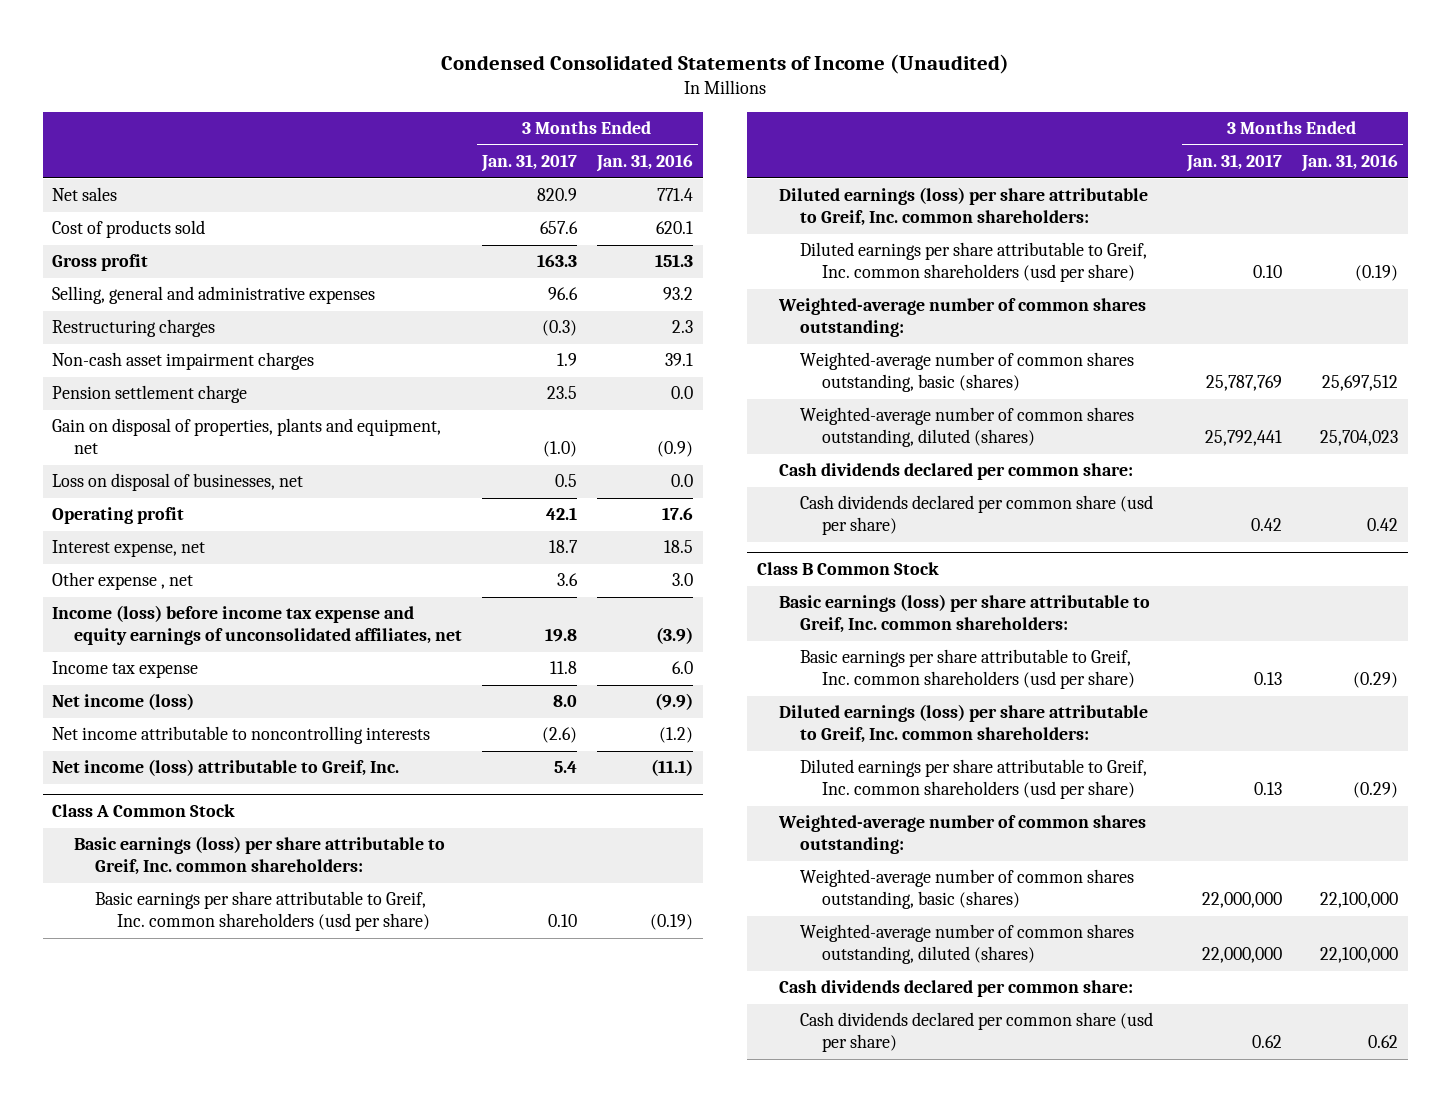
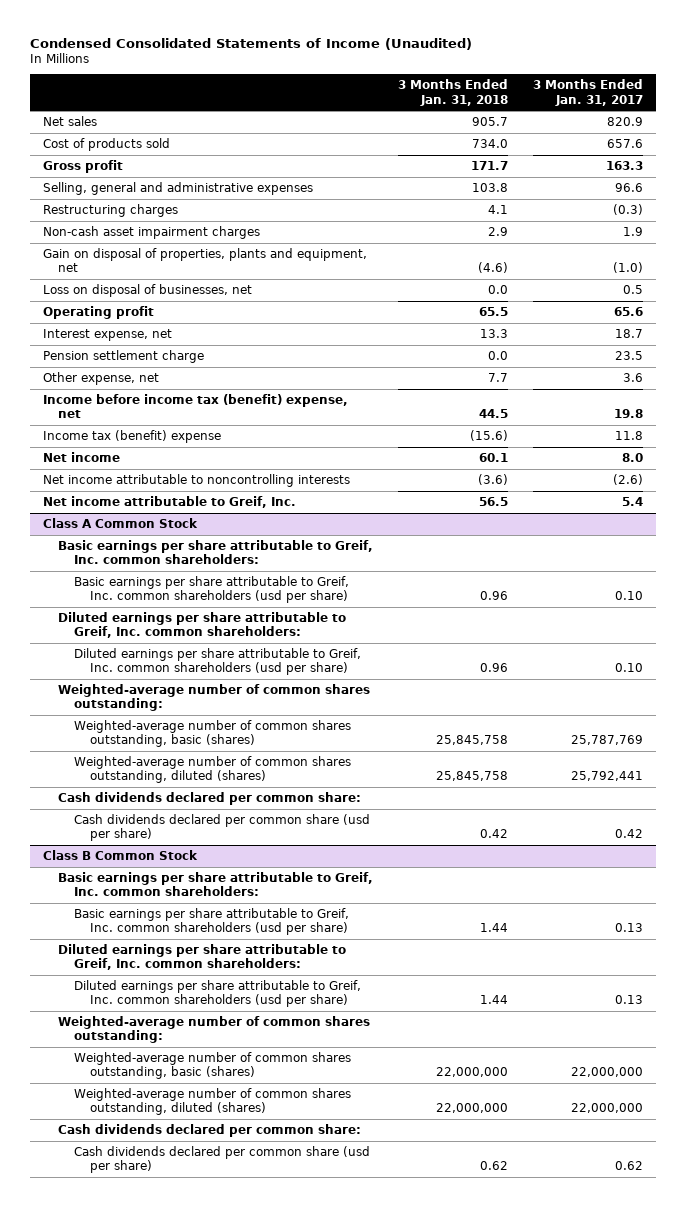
- | 3 Months Ended Jan. 31, 2017 | 3 Months Ended Jan. 31, 2016
+ | 3 Months Ended Jan. 31, 2018 | 3 Months Ended Jan. 31, 2017
- Operating profit | 42.1 | 17.6
+ Operating profit | 65.5 | 65.6
- Other expense , net | 3.6 | 3.0
- Income (loss) before income tax expense and equity earnings of unconsolidated affiliates, net | 19.8 | (3.9)
- Income tax expense | 11.8 | 6.0
- Net income (loss) | 8.0 | (9.9)
moved down: Pension settlement charge | 0.0 | 23.5
+ Other expense, net | 7.7 | 3.6
+ Income before income tax (benefit) expense, net | 44.5 | 19.8
+ Income tax (benefit) expense | (15.6) | 11.8
+ Net income | 60.1 | 8.0
- Net income (loss) attributable to Greif, Inc. | 5.4 | (11.1)
+ Net income attributable to Greif, Inc. | 56.5 | 5.4
@ Class A Common Stock
- Basic earnings (loss) per share attributable to Greif, Inc. common shareholders:
+ Basic earnings per share attributable to Greif, Inc. common shareholders:
- Diluted earnings (loss) per share attributable to Greif, Inc. common shareholders:
+ Diluted earnings per share attributable to Greif, Inc. common shareholders:
@ Class B Common Stock
- Basic earnings (loss) per share attributable to Greif, Inc. common shareholders:
+ Basic earnings per share attributable to Greif, Inc. common shareholders:
- Diluted earnings (loss) per share attributable to Greif, Inc. common shareholders:
+ Diluted earnings per share attributable to Greif, Inc. common shareholders:

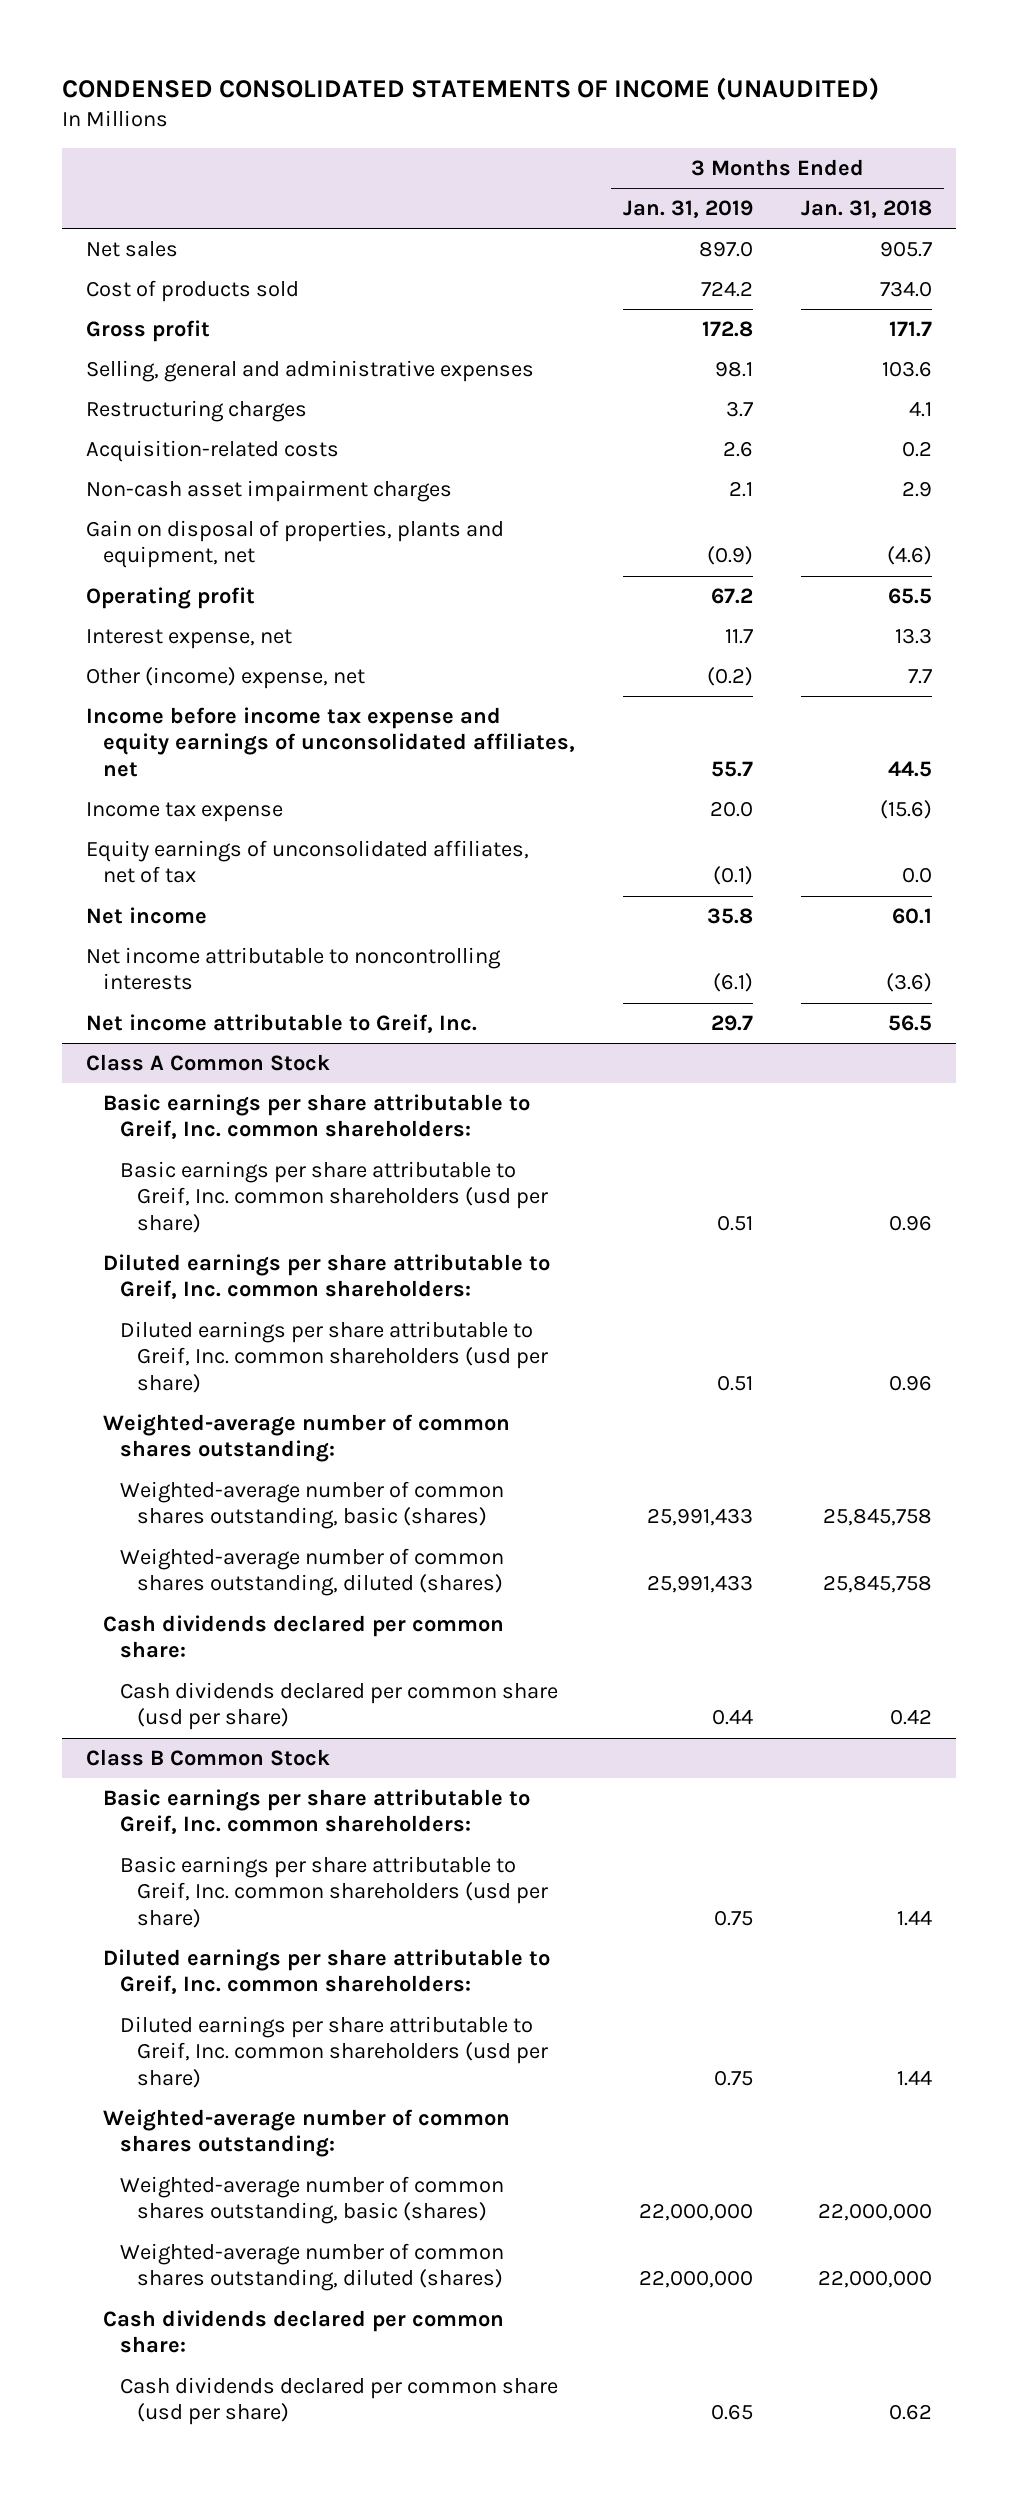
- Condensed Consolidated Statements of Income (Unaudited)
+ CONDENSED CONSOLIDATED STATEMENTS OF INCOME (UNAUDITED)
- | 3 Months Ended Jan. 31, 2018 | 3 Months Ended Jan. 31, 2017
+ | 3 Months Ended Jan. 31, 2019 | 3 Months Ended Jan. 31, 2018
- Selling, general and administrative expenses | 103.8 | 96.6
+ Selling, general and administrative expenses | 98.1 | 103.6
+ Acquisition-related costs | 2.6 | 0.2
- Loss on disposal of businesses, net | 0.0 | 0.5
- Pension settlement charge | 0.0 | 23.5
- Other expense, net | 7.7 | 3.6
- Income before income tax (benefit) expense, net | 44.5 | 19.8
- Income tax (benefit) expense | (15.6) | 11.8
+ Other (income) expense, net | (0.2) | 7.7
+ Income before income tax expense and equity earnings of unconsolidated affiliates, net | 55.7 | 44.5
+ Income tax expense | 20.0 | (15.6)
+ Equity earnings of unconsolidated affiliates, net of tax | (0.1) | 0.0

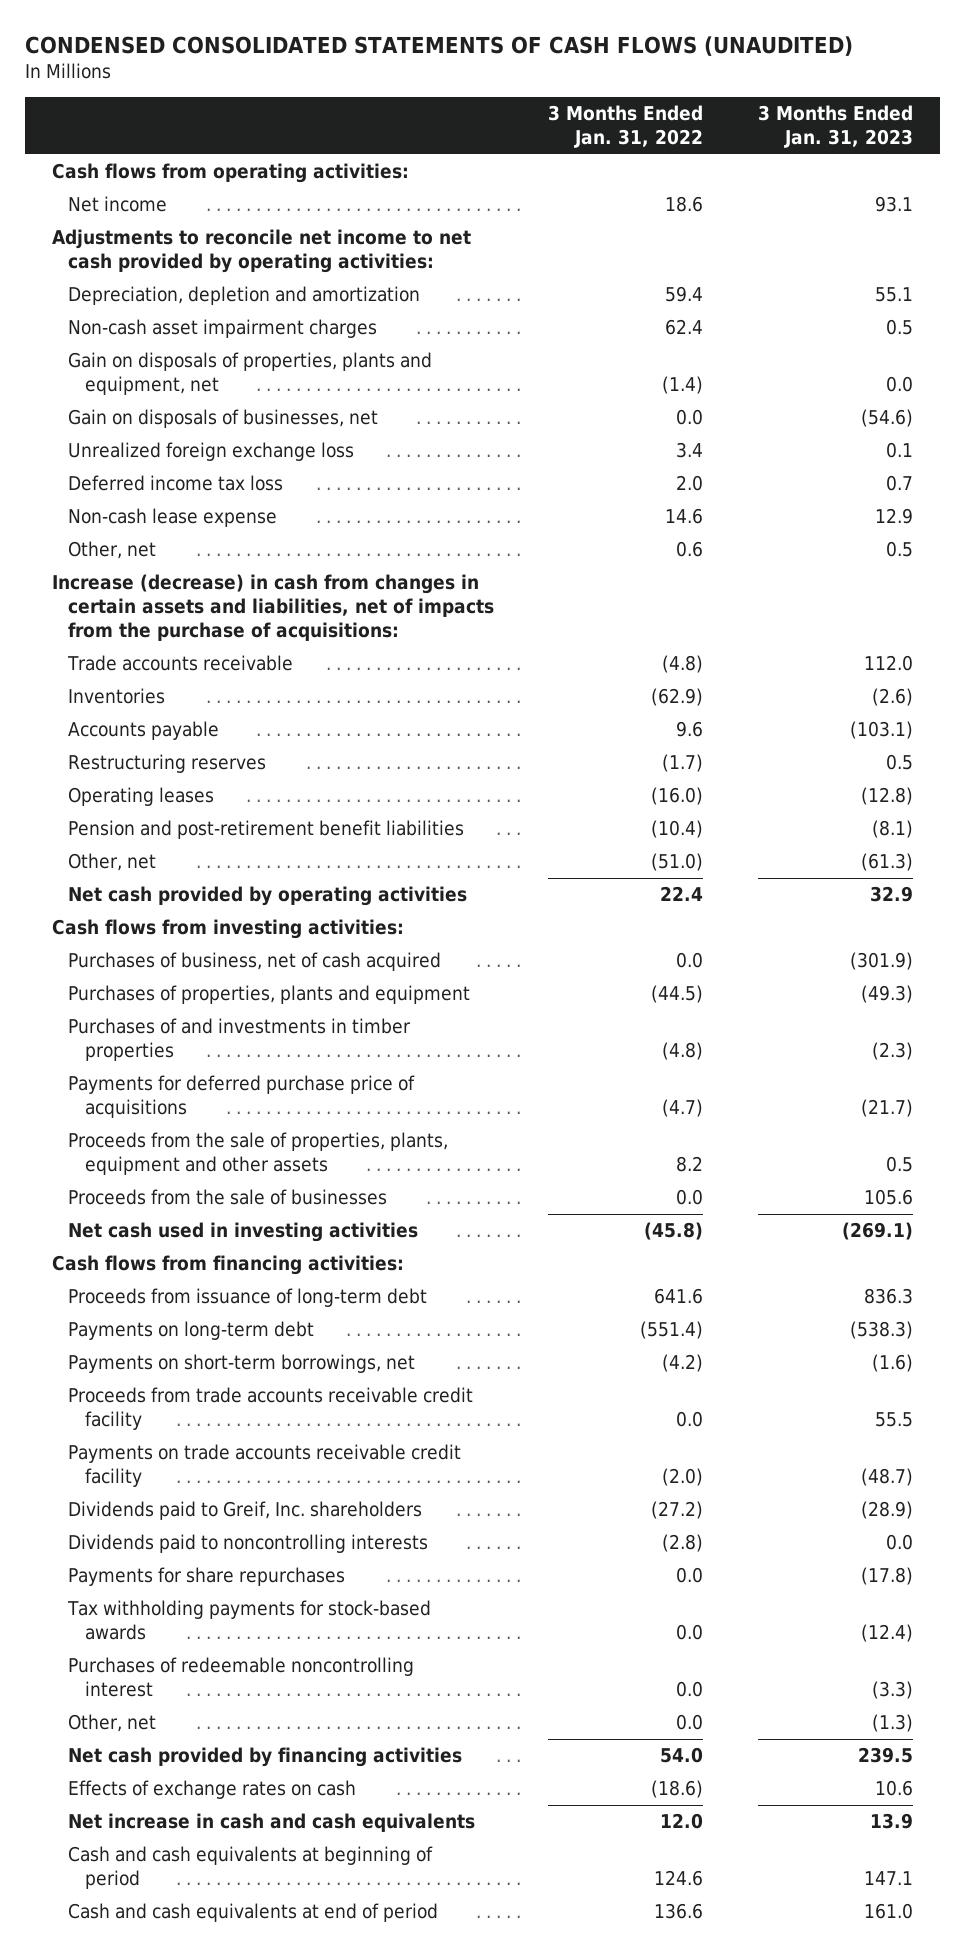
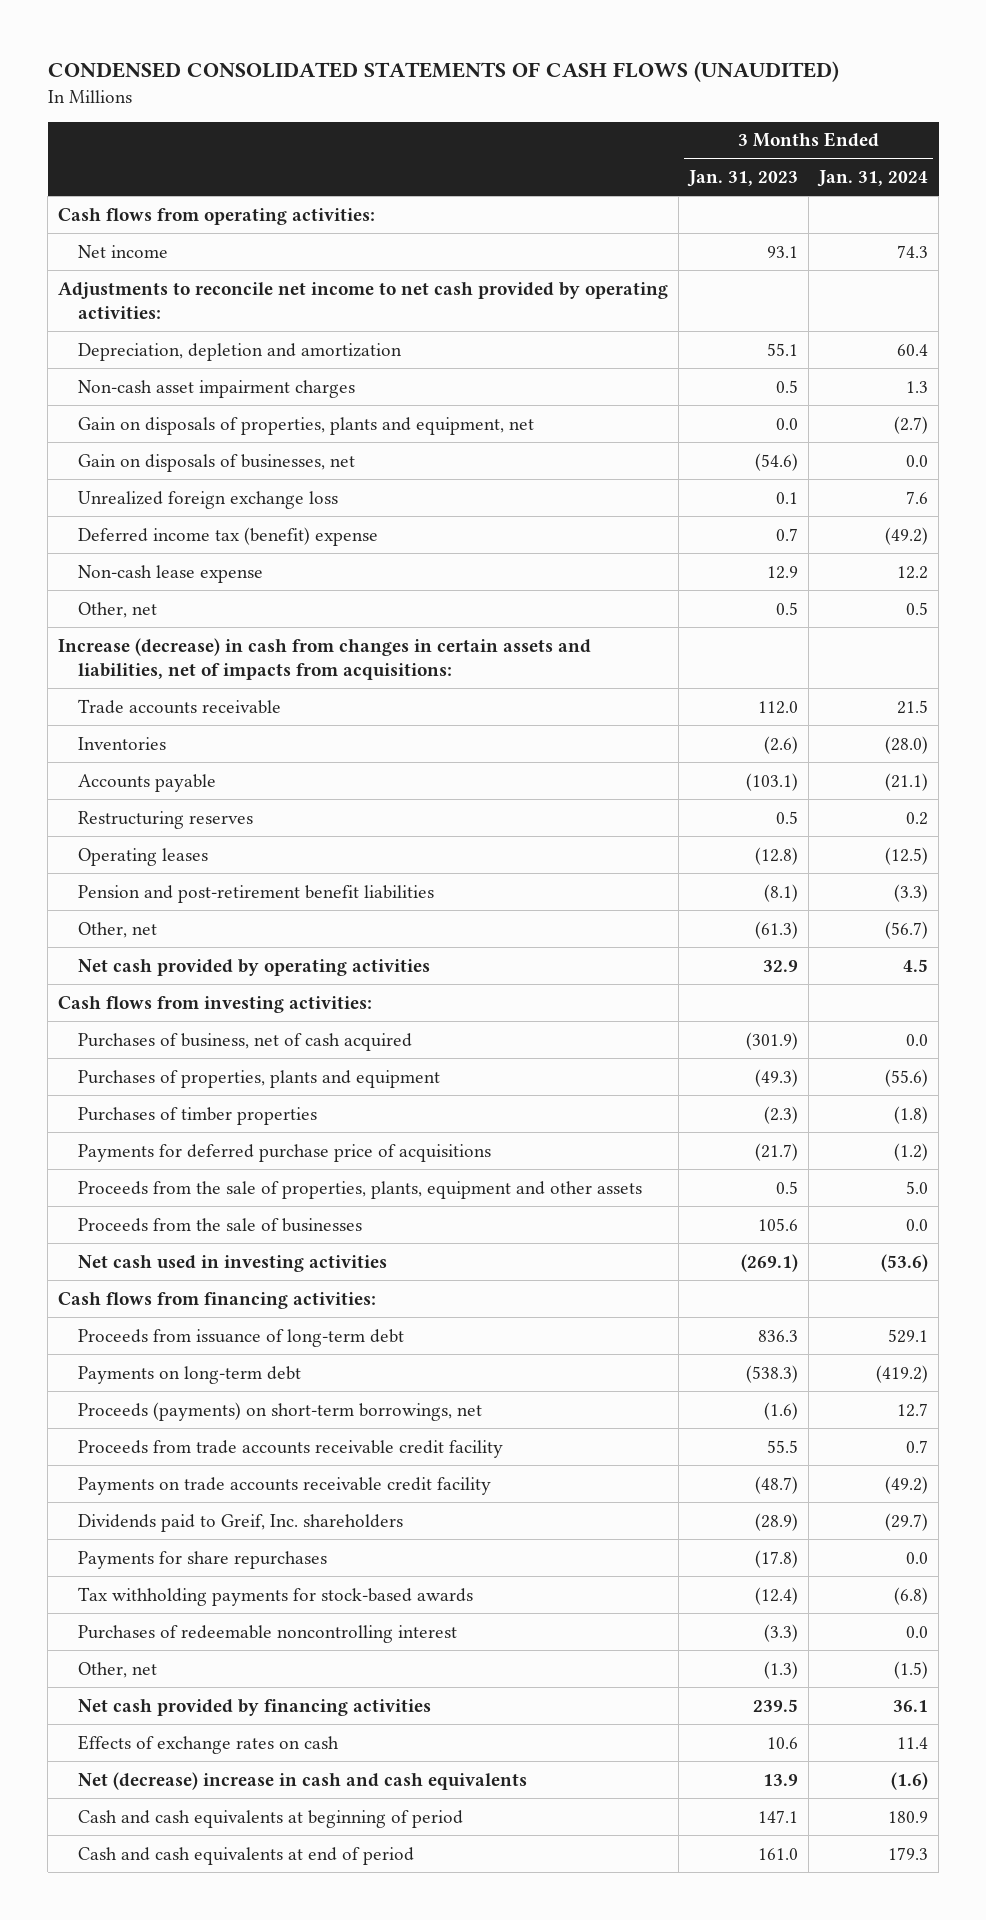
- | 3 Months Ended Jan. 31, 2022 | 3 Months Ended Jan. 31, 2023
+ | 3 Months Ended Jan. 31, 2023 | 3 Months Ended Jan. 31, 2024
- Deferred income tax loss | 2.0 | 0.7
+ Deferred income tax (benefit) expense | 0.7 | (49.2)
- Increase (decrease) in cash from changes in certain assets and liabilities, net of impacts from the purchase of acquisitions:
+ Increase (decrease) in cash from changes in certain assets and liabilities, net of impacts from acquisitions:
- Purchases of and investments in timber properties | (4.8) | (2.3)
+ Purchases of timber properties | (2.3) | (1.8)
- Payments on short-term borrowings, net | (4.2) | (1.6)
+ Proceeds (payments) on short-term borrowings, net | (1.6) | 12.7
- Dividends paid to noncontrolling interests | (2.8) | 0.0
- Net increase in cash and cash equivalents | 12.0 | 13.9
+ Net (decrease) increase in cash and cash equivalents | 13.9 | (1.6)

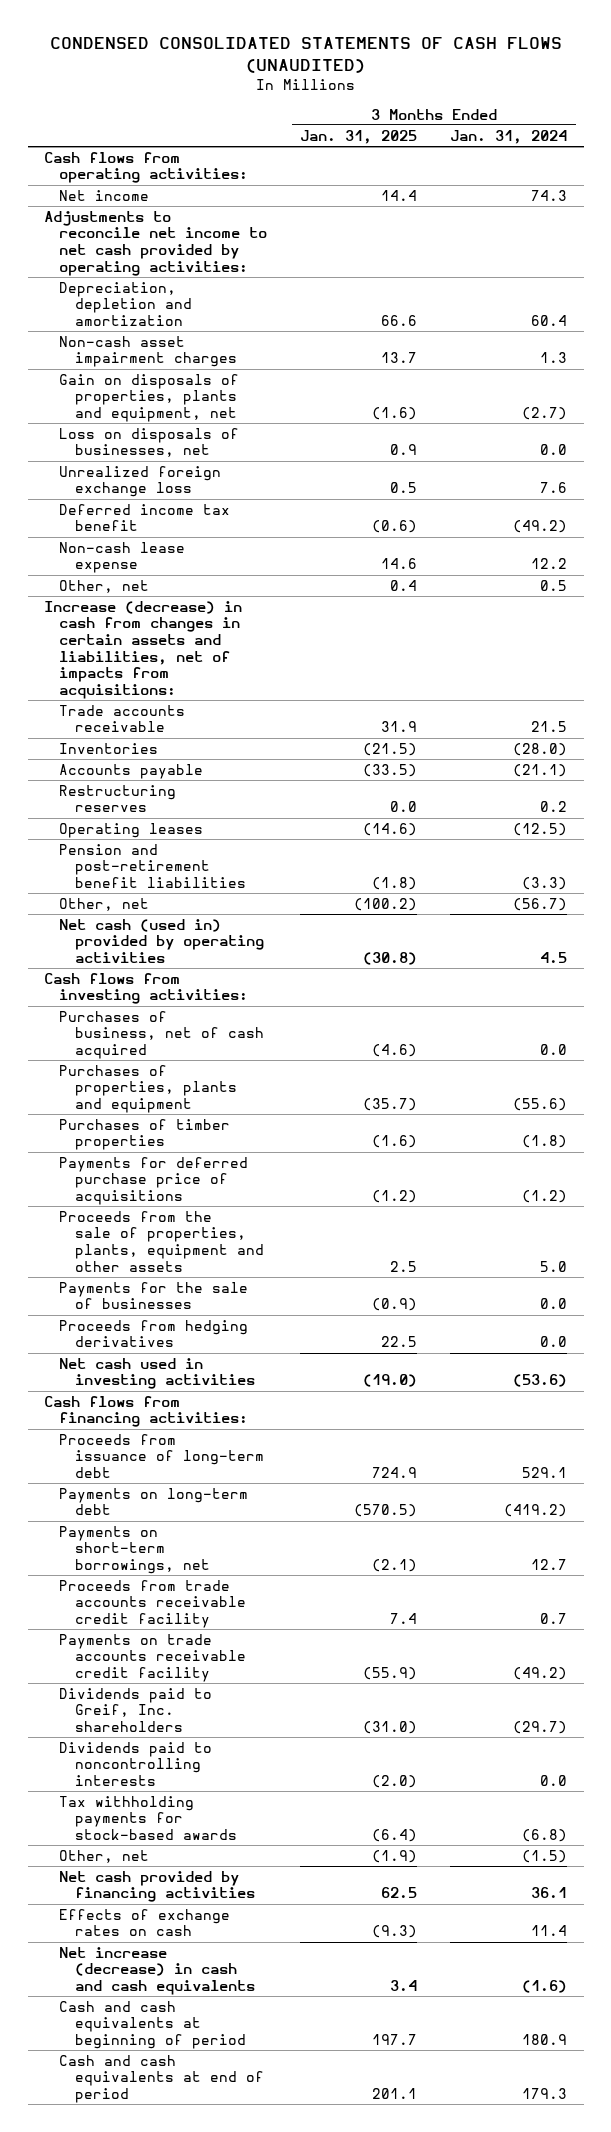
- | 3 Months Ended Jan. 31, 2023 | 3 Months Ended Jan. 31, 2024
+ | 3 Months Ended Jan. 31, 2025 | 3 Months Ended Jan. 31, 2024
- Gain on disposals of businesses, net | (54.6) | 0.0
+ Loss on disposals of businesses, net | 0.9 | 0.0
- Deferred income tax (benefit) expense | 0.7 | (49.2)
+ Deferred income tax benefit | (0.6) | (49.2)
- Net cash provided by operating activities | 32.9 | 4.5
+ Net cash (used in) provided by operating activities | (30.8) | 4.5
- Proceeds from the sale of businesses | 105.6 | 0.0
+ Payments for the sale of businesses | (0.9) | 0.0
+ Proceeds from hedging derivatives | 22.5 | 0.0
- Proceeds (payments) on short-term borrowings, net | (1.6) | 12.7
+ Payments on short-term borrowings, net | (2.1) | 12.7
- Payments for share repurchases | (17.8) | 0.0
+ Dividends paid to noncontrolling interests | (2.0) | 0.0
- Purchases of redeemable noncontrolling interest | (3.3) | 0.0
- Net (decrease) increase in cash and cash equivalents | 13.9 | (1.6)
+ Net increase (decrease) in cash and cash equivalents | 3.4 | (1.6)

